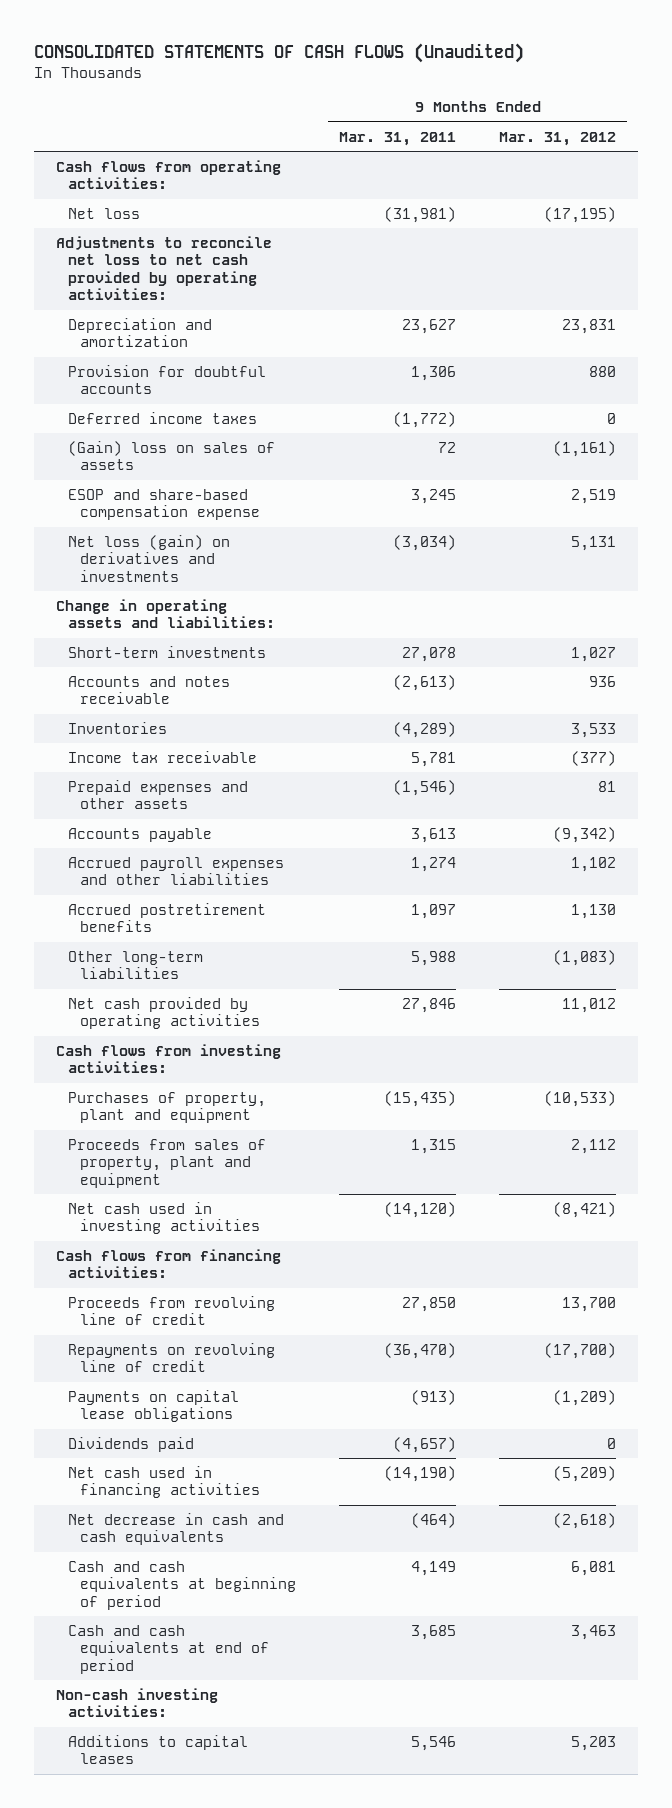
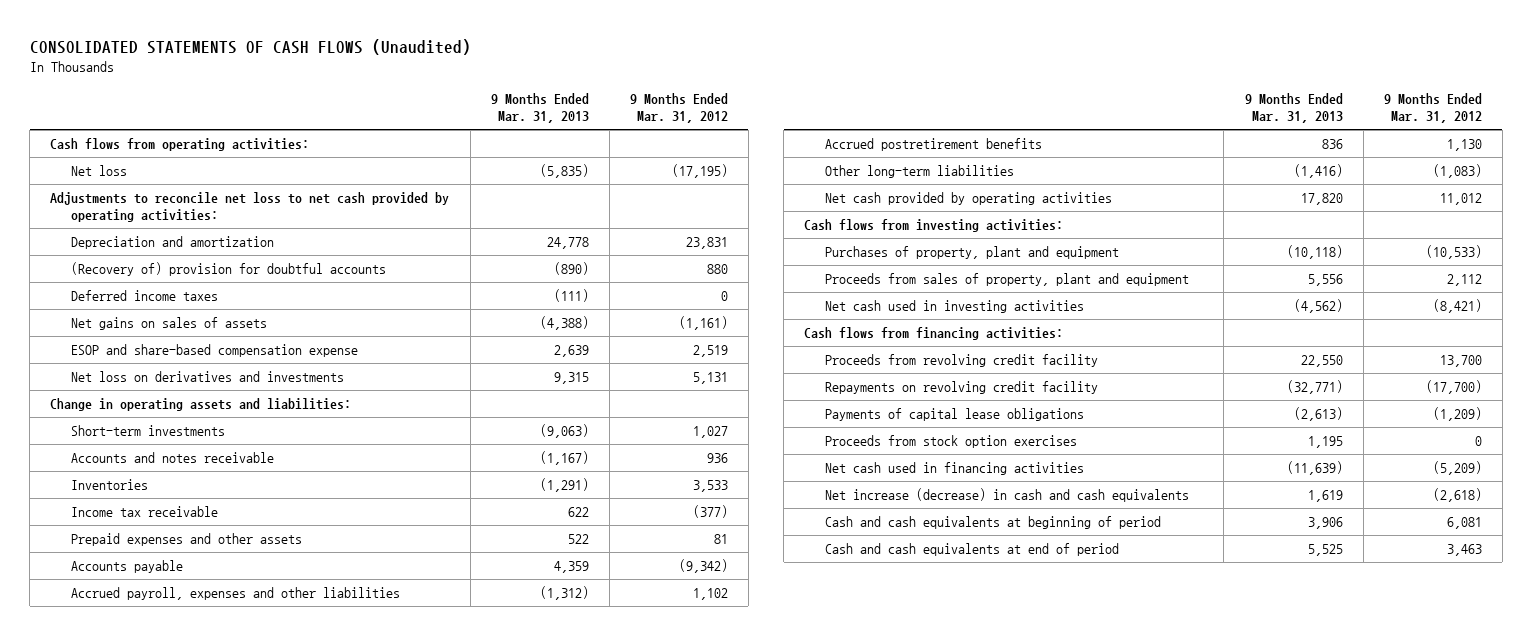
- | 9 Months Ended Mar. 31, 2011 | 9 Months Ended Mar. 31, 2012
+ | 9 Months Ended Mar. 31, 2013 | 9 Months Ended Mar. 31, 2012
- Provision for doubtful accounts | 1,306 | 880
+ (Recovery of) provision for doubtful accounts | (890) | 880
- (Gain) loss on sales of assets | 72 | (1,161)
+ Net gains on sales of assets | (4,388) | (1,161)
- Net loss (gain) on derivatives and investments | (3,034) | 5,131
+ Net loss on derivatives and investments | 9,315 | 5,131
- Accrued payroll expenses and other liabilities | 1,274 | 1,102
+ Accrued payroll, expenses and other liabilities | (1,312) | 1,102
- Proceeds from revolving line of credit | 27,850 | 13,700
- Repayments on revolving line of credit | (36,470) | (17,700)
- Payments on capital lease obligations | (913) | (1,209)
- Dividends paid | (4,657) | 0
+ Proceeds from revolving credit facility | 22,550 | 13,700
+ Repayments on revolving credit facility | (32,771) | (17,700)
+ Payments of capital lease obligations | (2,613) | (1,209)
+ Proceeds from stock option exercises | 1,195 | 0
- Net decrease in cash and cash equivalents | (464) | (2,618)
+ Net increase (decrease) in cash and cash equivalents | 1,619 | (2,618)
- Non-cash investing activities:
- Additions to capital leases | 5,546 | 5,203

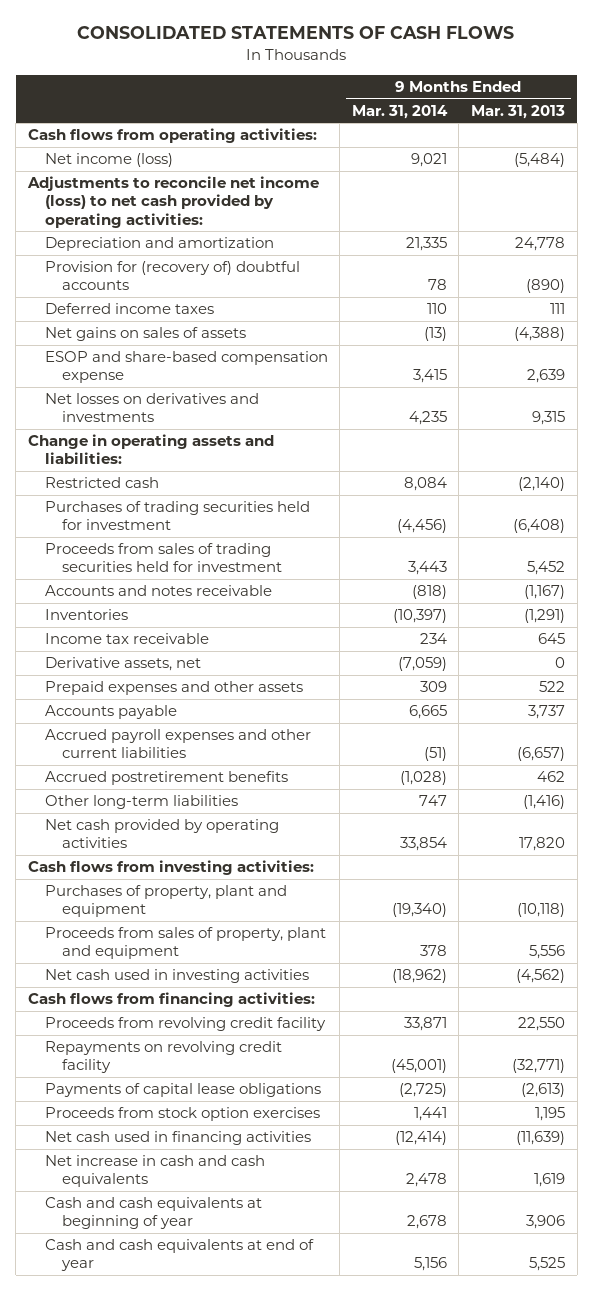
- CONSOLIDATED STATEMENTS OF CASH FLOWS (Unaudited)
+ CONSOLIDATED STATEMENTS OF CASH FLOWS
- | 9 Months Ended Mar. 31, 2013 | 9 Months Ended Mar. 31, 2012
+ | 9 Months Ended Mar. 31, 2014 | 9 Months Ended Mar. 31, 2013
- Net loss | (5,835) | (17,195)
- Adjustments to reconcile net loss to net cash provided by operating activities:
+ Net income (loss) | 9,021 | (5,484)
+ Adjustments to reconcile net income (loss) to net cash provided by operating activities:
- (Recovery of) provision for doubtful accounts | (890) | 880
- Deferred income taxes | (111) | 0
+ Provision for (recovery of) doubtful accounts | 78 | (890)
+ Deferred income taxes | 110 | 111
- Net loss on derivatives and investments | 9,315 | 5,131
+ Net losses on derivatives and investments | 4,235 | 9,315
- Short-term investments | (9,063) | 1,027
+ Restricted cash | 8,084 | (2,140)
+ Purchases of trading securities held for investment | (4,456) | (6,408)
+ Proceeds from sales of trading securities held for investment | 3,443 | 5,452
- Income tax receivable | 622 | (377)
+ Income tax receivable | 234 | 645
+ Derivative assets, net | (7,059) | 0
- Accounts payable | 4,359 | (9,342)
- Accrued payroll, expenses and other liabilities | (1,312) | 1,102
- Accrued postretirement benefits | 836 | 1,130
+ Accounts payable | 6,665 | 3,737
+ Accrued payroll expenses and other current liabilities | (51) | (6,657)
+ Accrued postretirement benefits | (1,028) | 462
- Net increase (decrease) in cash and cash equivalents | 1,619 | (2,618)
- Cash and cash equivalents at beginning of period | 3,906 | 6,081
- Cash and cash equivalents at end of period | 5,525 | 3,463
+ Net increase in cash and cash equivalents | 2,478 | 1,619
+ Cash and cash equivalents at beginning of year | 2,678 | 3,906
+ Cash and cash equivalents at end of year | 5,156 | 5,525

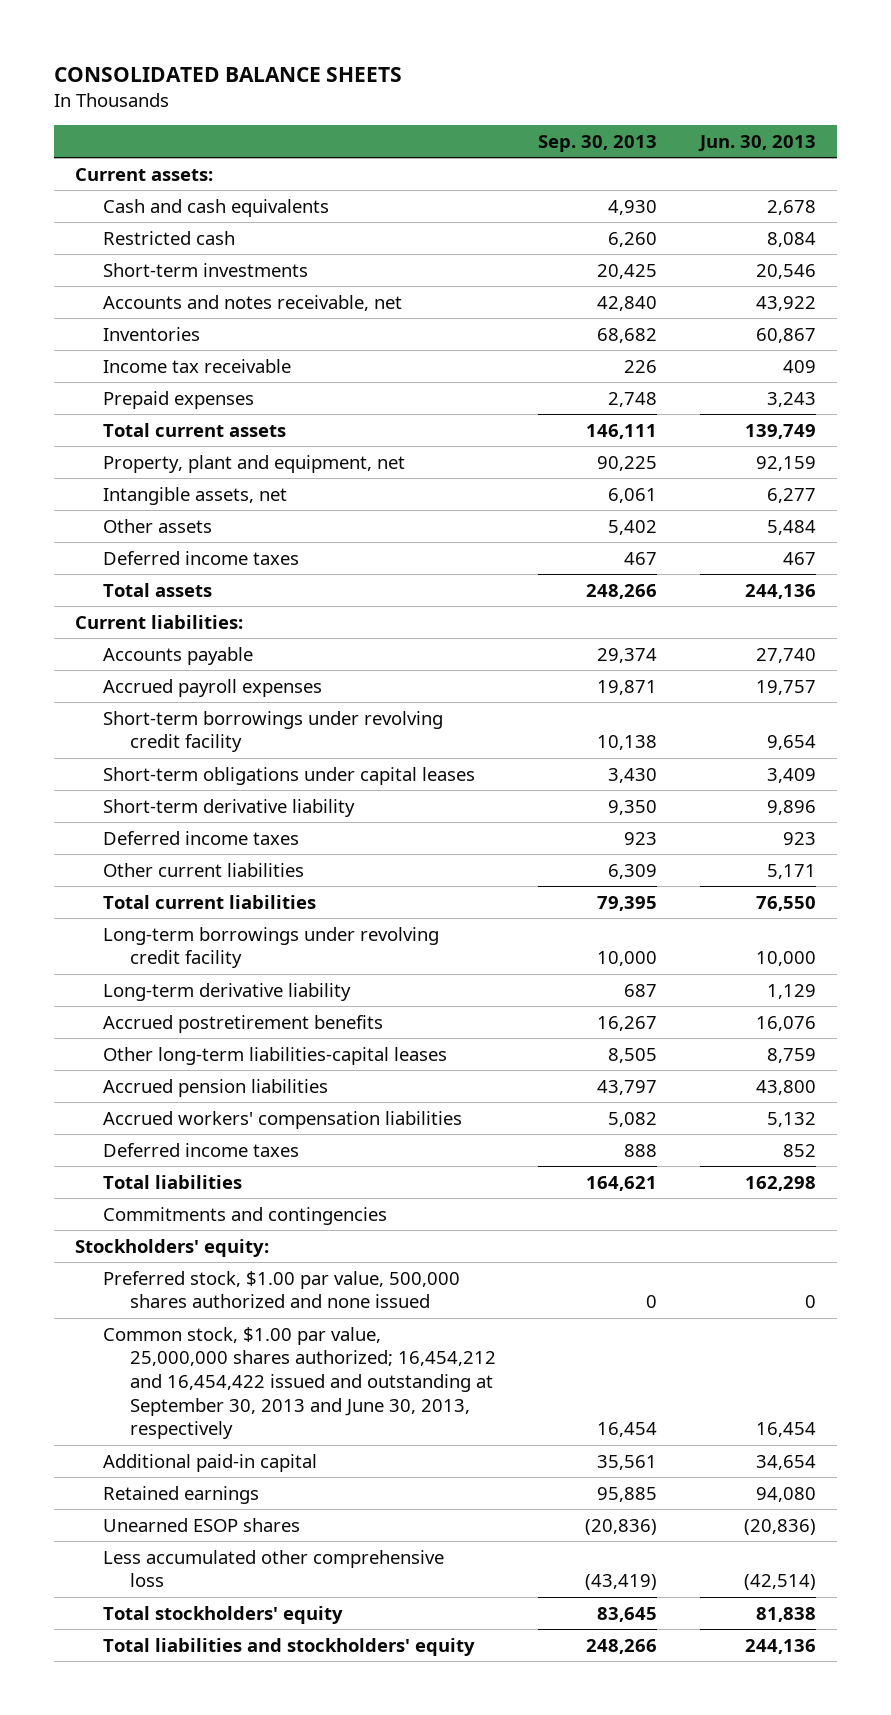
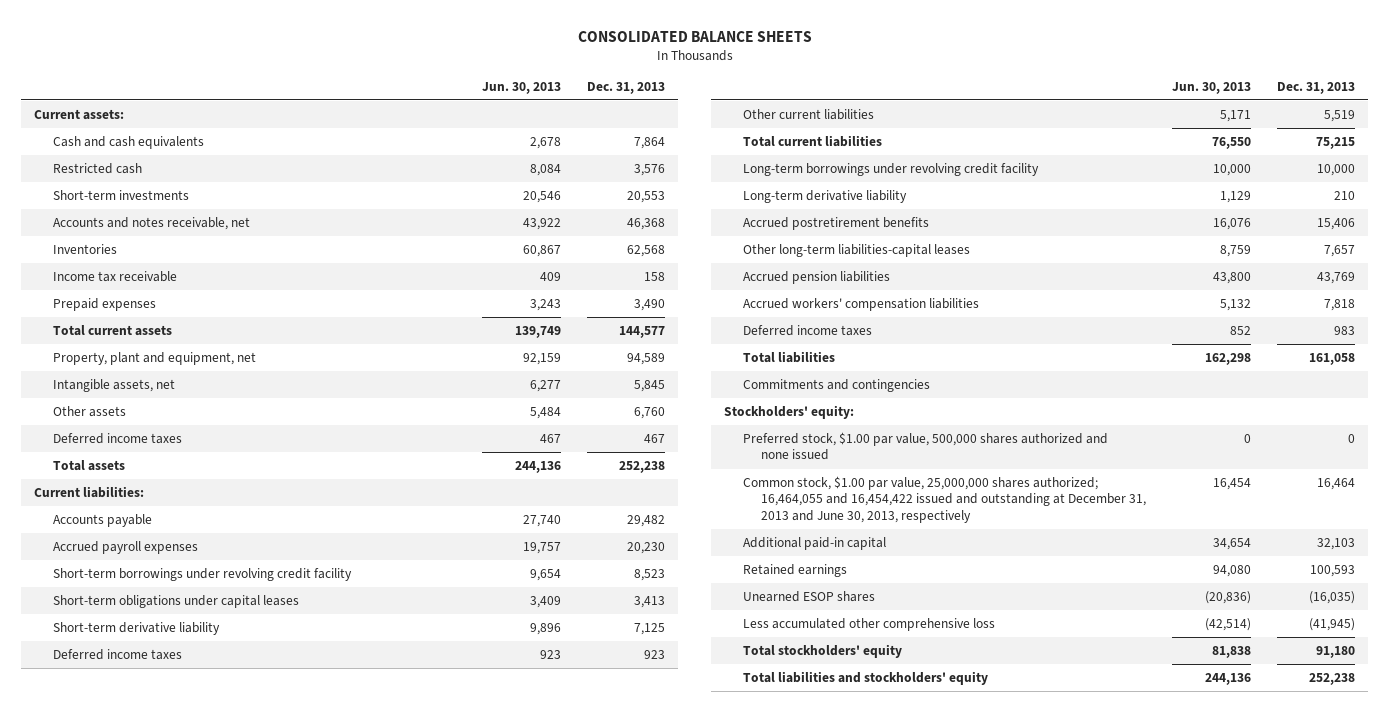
- | Sep. 30, 2013 | Jun. 30, 2013
+ | Jun. 30, 2013 | Dec. 31, 2013
- Common stock, $1.00 par value, 25,000,000 shares authorized; 16,454,212 and 16,454,422 issued and outstanding at September 30, 2013 and June 30, 2013, respectively | 16,454 | 16,454
+ Common stock, $1.00 par value, 25,000,000 shares authorized; 16,464,055 and 16,454,422 issued and outstanding at December 31, 2013 and June 30, 2013, respectively | 16,454 | 16,464

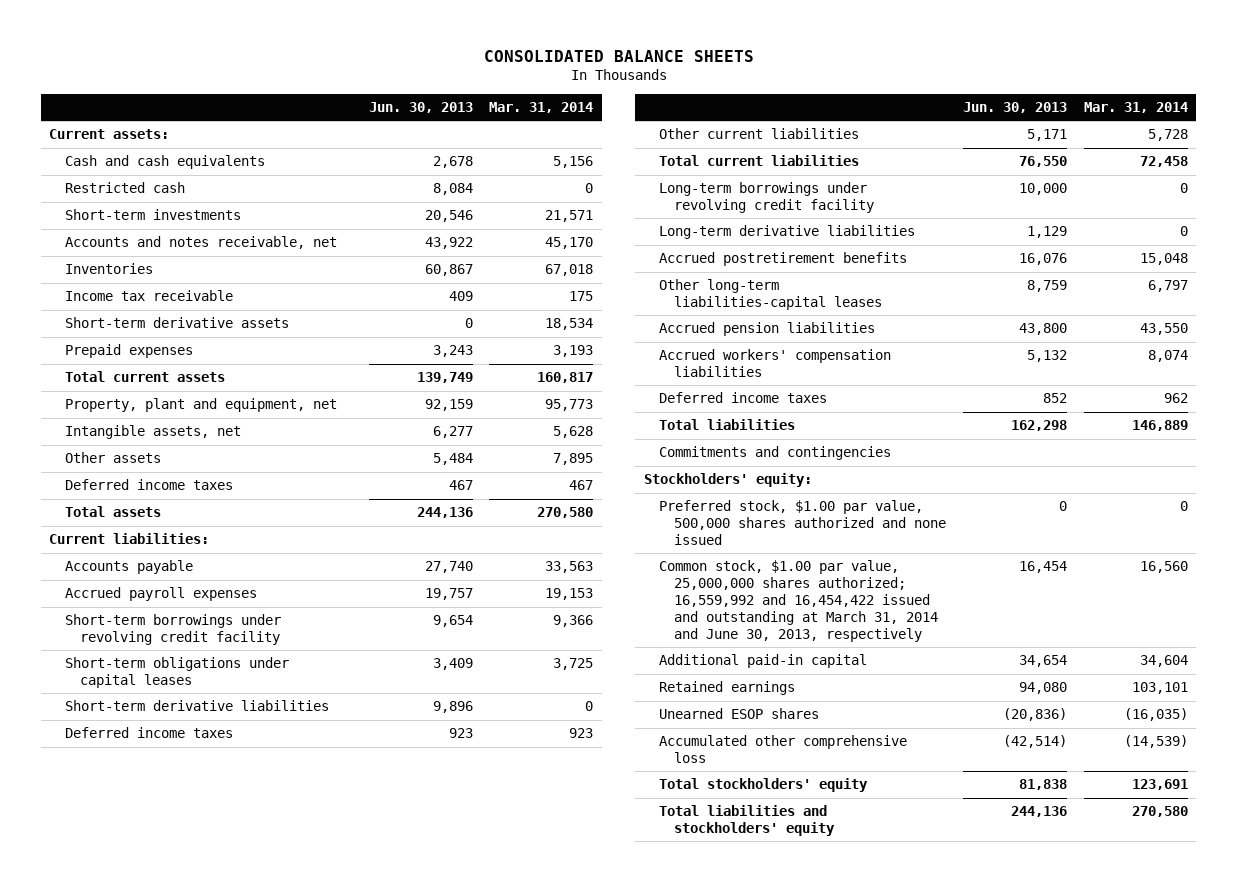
- | Jun. 30, 2013 | Dec. 31, 2013
+ | Jun. 30, 2013 | Mar. 31, 2014
+ Short-term derivative assets | 0 | 18,534
- Short-term derivative liability | 9,896 | 7,125
+ Short-term derivative liabilities | 9,896 | 0
- Long-term derivative liability | 1,129 | 210
+ Long-term derivative liabilities | 1,129 | 0
- Common stock, $1.00 par value, 25,000,000 shares authorized; 16,464,055 and 16,454,422 issued and outstanding at December 31, 2013 and June 30, 2013, respectively | 16,454 | 16,464
+ Common stock, $1.00 par value, 25,000,000 shares authorized; 16,559,992 and 16,454,422 issued and outstanding at March 31, 2014 and June 30, 2013, respectively | 16,454 | 16,560
- Less accumulated other comprehensive loss | (42,514) | (41,945)
+ Accumulated other comprehensive loss | (42,514) | (14,539)

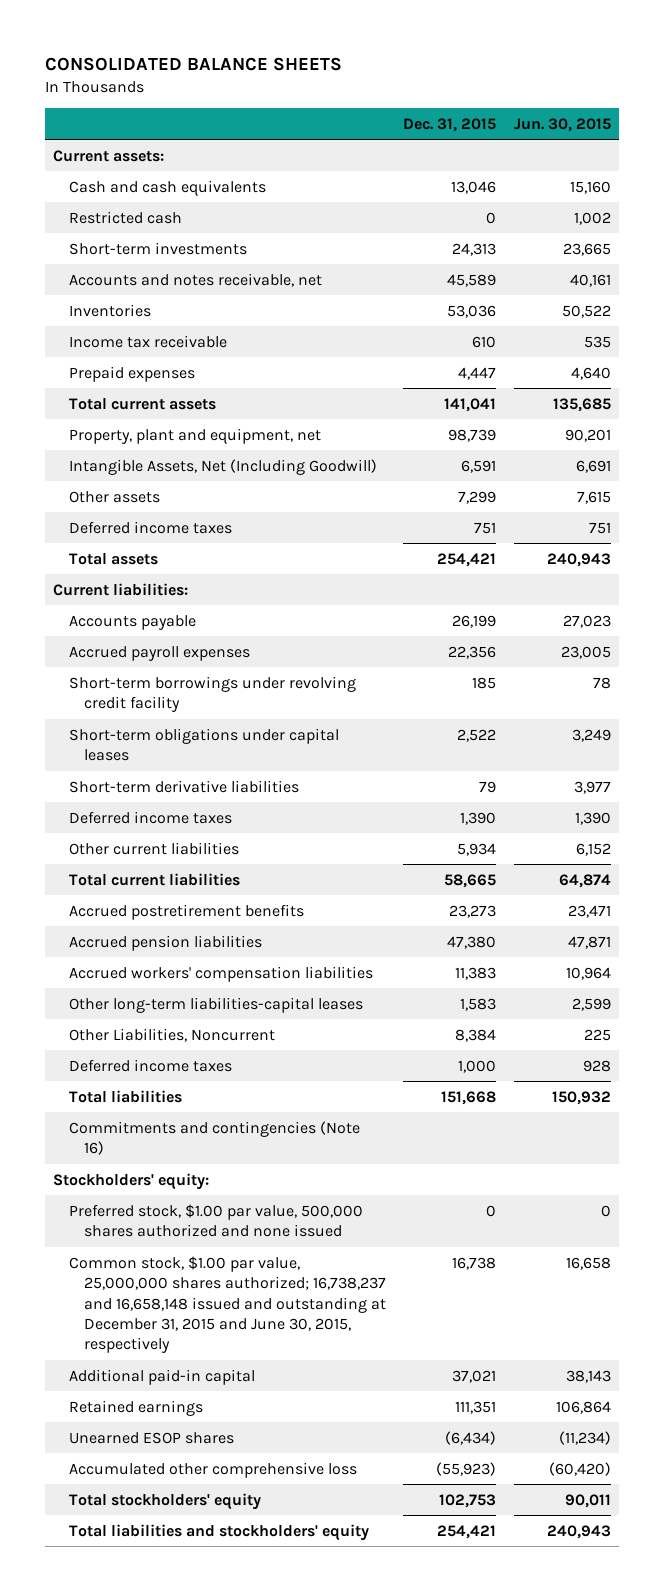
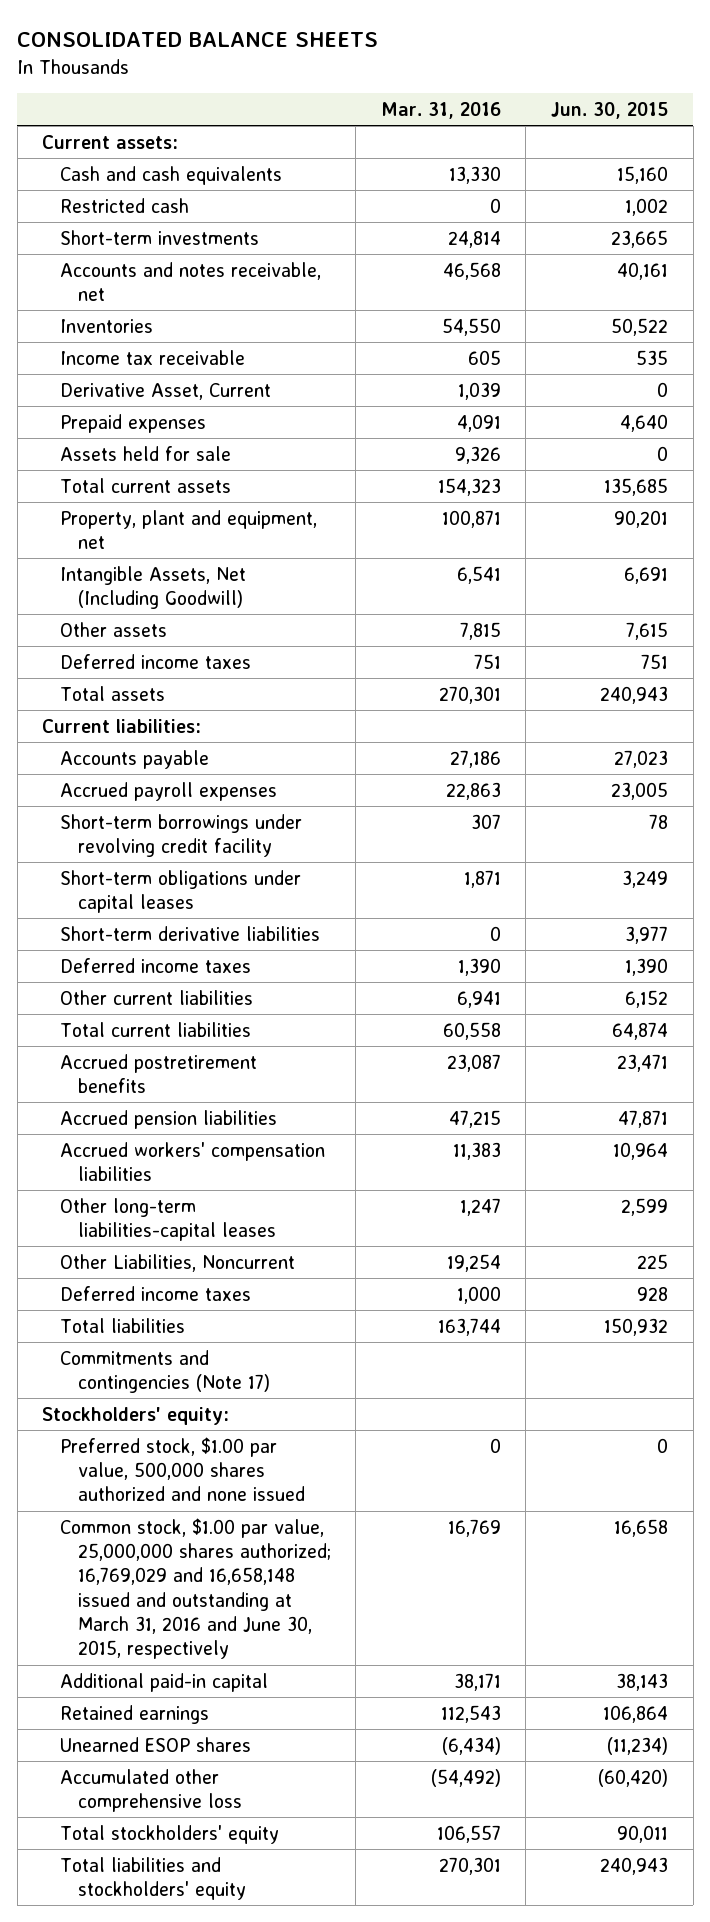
- | Dec. 31, 2015 | Jun. 30, 2015
+ | Mar. 31, 2016 | Jun. 30, 2015
+ Derivative Asset, Current | 1,039 | 0
+ Assets held for sale | 9,326 | 0
- Commitments and contingencies (Note 16)
+ Commitments and contingencies (Note 17)
- Common stock, $1.00 par value, 25,000,000 shares authorized; 16,738,237 and 16,658,148 issued and outstanding at December 31, 2015 and June 30, 2015, respectively | 16,738 | 16,658
+ Common stock, $1.00 par value, 25,000,000 shares authorized; 16,769,029 and 16,658,148 issued and outstanding at March 31, 2016 and June 30, 2015, respectively | 16,769 | 16,658

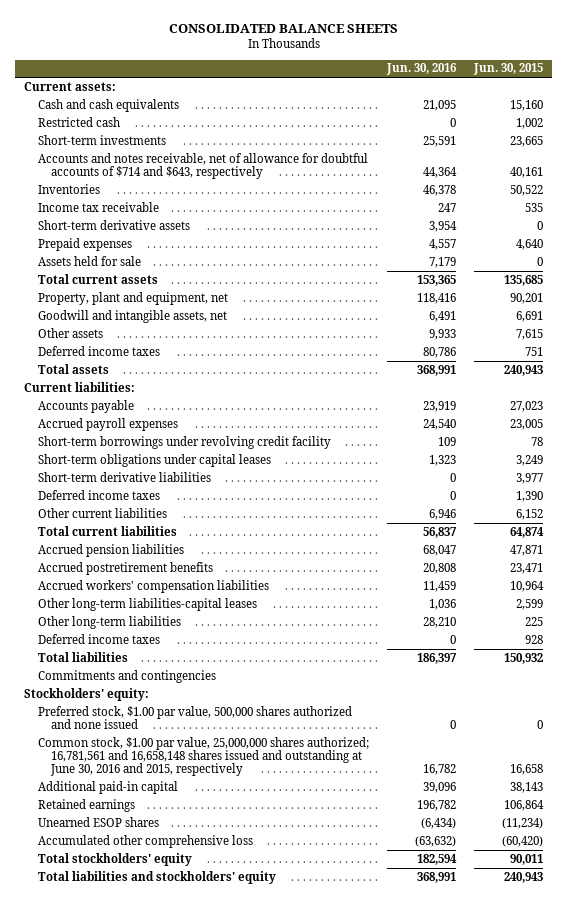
- | Mar. 31, 2016 | Jun. 30, 2015
+ | Jun. 30, 2016 | Jun. 30, 2015
- Accounts and notes receivable, net | 46,568 | 40,161
+ Accounts and notes receivable, net of allowance for doubtful accounts of $714 and $643, respectively | 44,364 | 40,161
- Derivative Asset, Current | 1,039 | 0
+ Short-term derivative assets | 3,954 | 0
- Intangible Assets, Net (Including Goodwill) | 6,541 | 6,691
+ Goodwill and intangible assets, net | 6,491 | 6,691
moved down: Accrued postretirement benefits | 20,808 | 23,471
- Other Liabilities, Noncurrent | 19,254 | 225
+ Other long-term liabilities | 28,210 | 225
- Commitments and contingencies (Note 17)
+ Commitments and contingencies
- Common stock, $1.00 par value, 25,000,000 shares authorized; 16,769,029 and 16,658,148 issued and outstanding at March 31, 2016 and June 30, 2015, respectively | 16,769 | 16,658
+ Common stock, $1.00 par value, 25,000,000 shares authorized; 16,781,561 and 16,658,148 shares issued and outstanding at June 30, 2016 and 2015, respectively | 16,782 | 16,658

